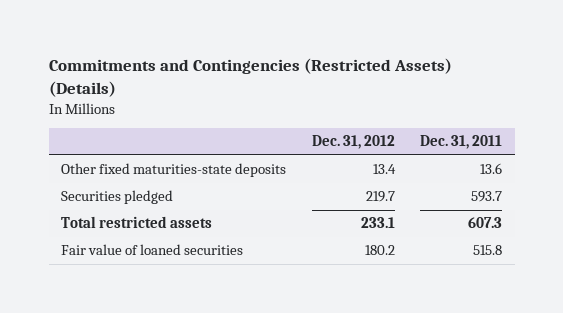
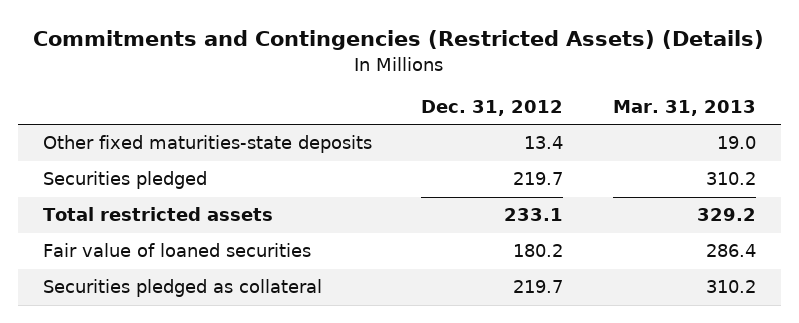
- | Dec. 31, 2012 | Dec. 31, 2011
+ | Dec. 31, 2012 | Mar. 31, 2013
+ Securities pledged as collateral | 219.7 | 310.2

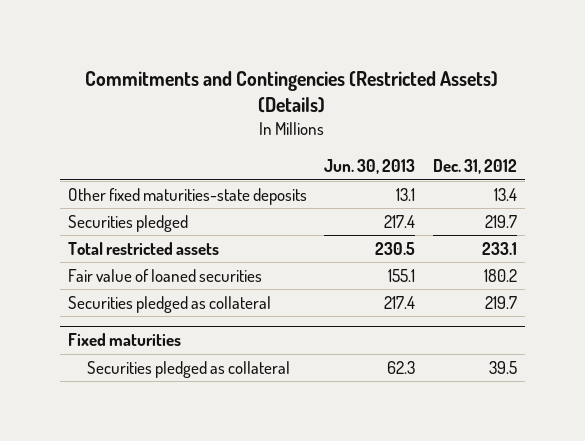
- | Dec. 31, 2012 | Mar. 31, 2013
+ | Jun. 30, 2013 | Dec. 31, 2012
+ Fixed maturities
+ Securities pledged as collateral | 62.3 | 39.5

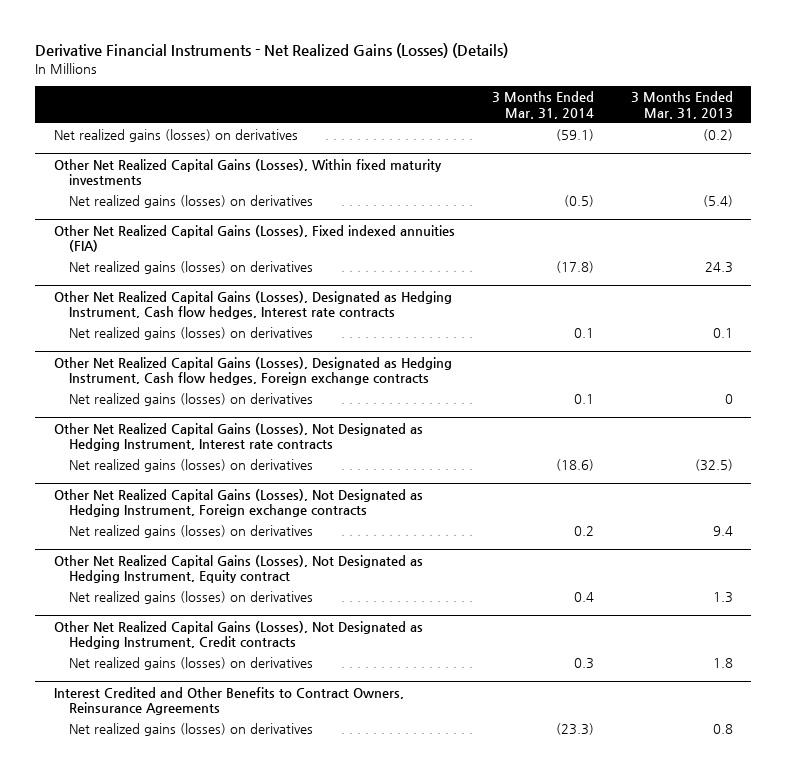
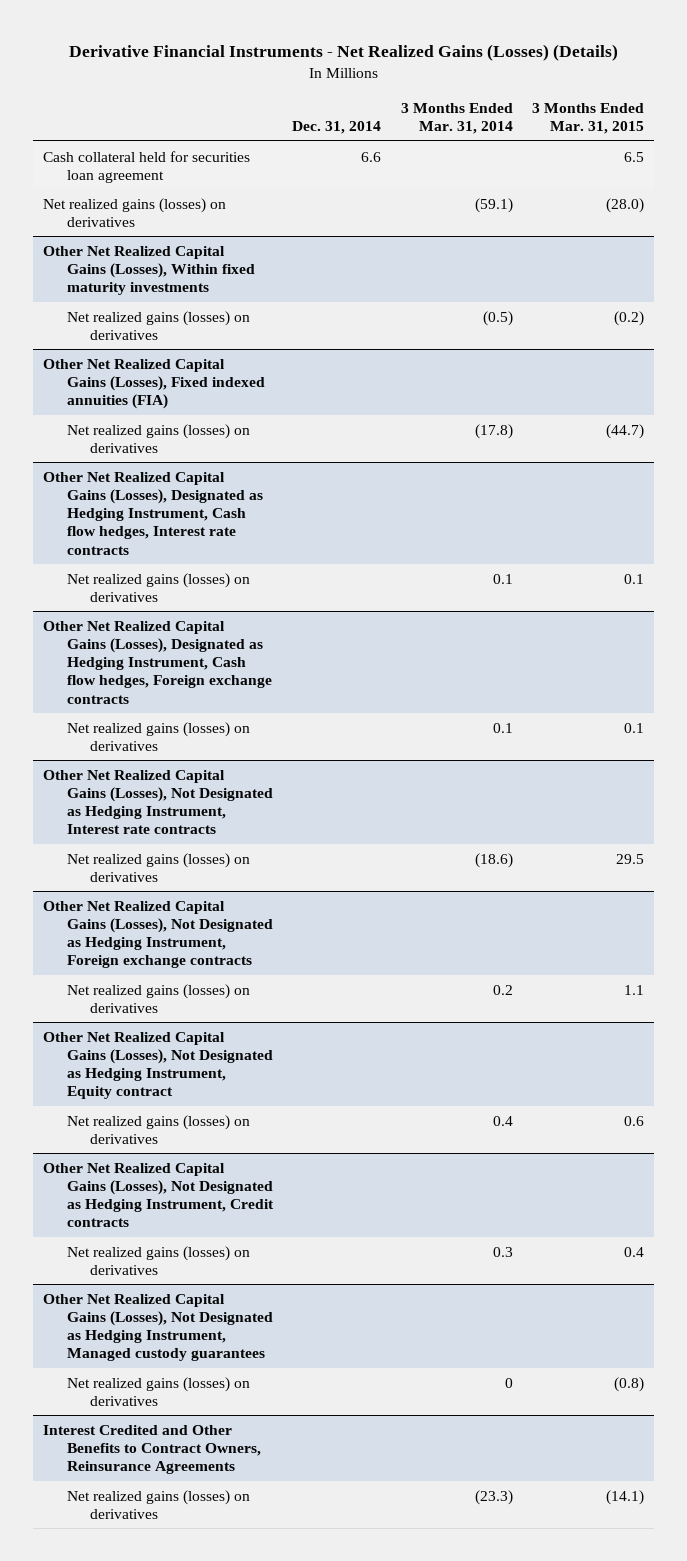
- | 3 Months Ended Mar. 31, 2014 | 3 Months Ended Mar. 31, 2013
+ | Dec. 31, 2014 | 3 Months Ended Mar. 31, 2014 | 3 Months Ended Mar. 31, 2015
+ Cash collateral held for securities loan agreement | 6.6 | | 6.5
+ Other Net Realized Capital Gains (Losses), Not Designated as Hedging Instrument, Managed custody guarantees
+ Net realized gains (losses) on derivatives | | 0 | (0.8)

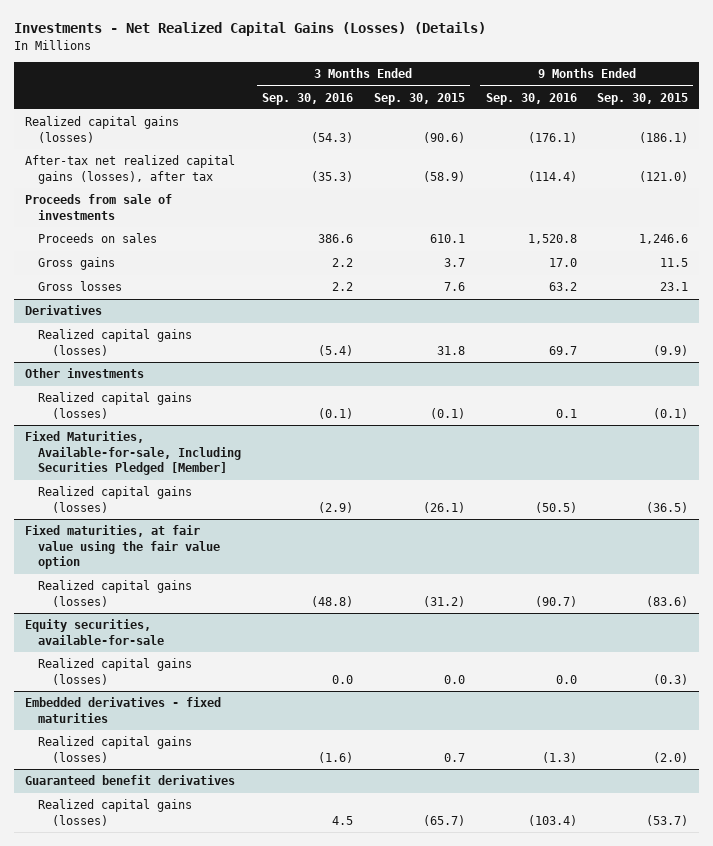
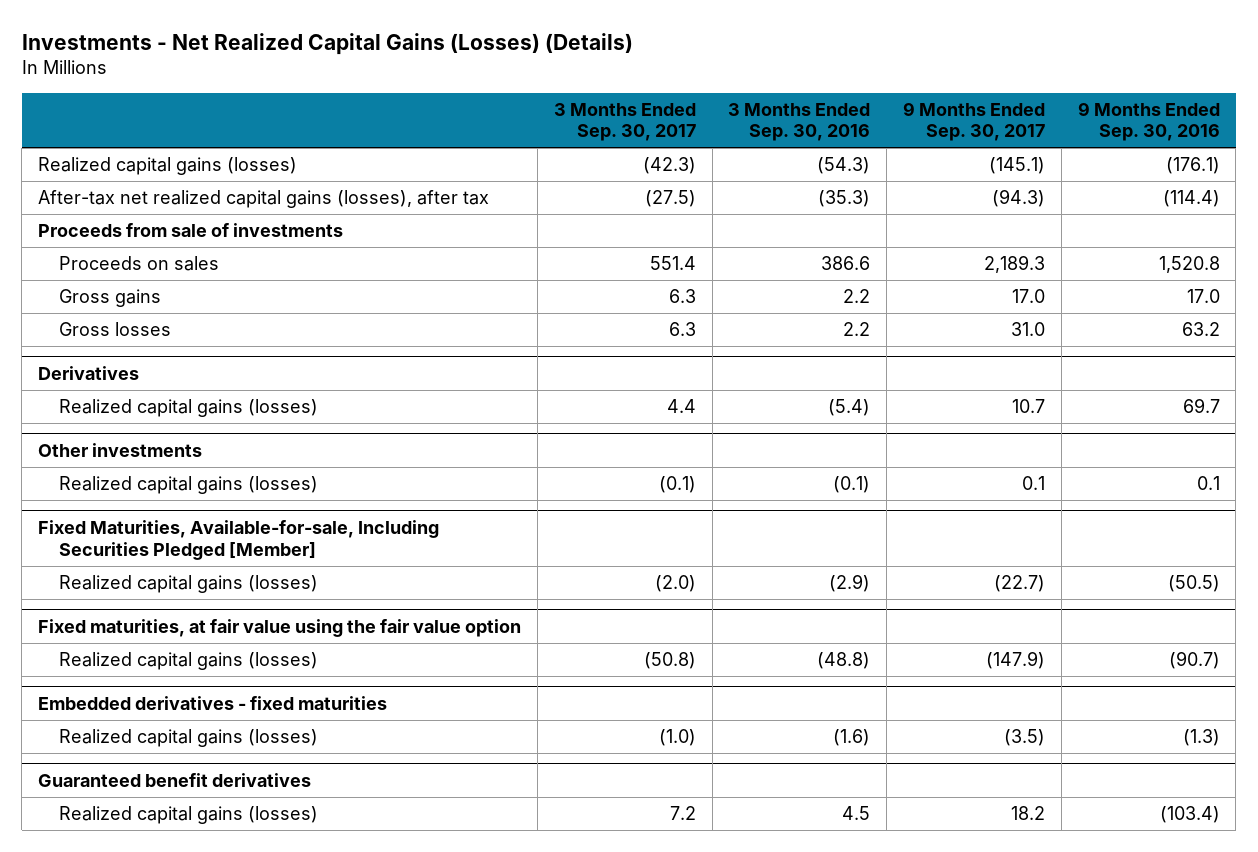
- | 3 Months Ended Sep. 30, 2016 | 3 Months Ended Sep. 30, 2015 | 9 Months Ended Sep. 30, 2016 | 9 Months Ended Sep. 30, 2015
+ | 3 Months Ended Sep. 30, 2017 | 3 Months Ended Sep. 30, 2016 | 9 Months Ended Sep. 30, 2017 | 9 Months Ended Sep. 30, 2016
- Equity securities, available-for-sale
- Realized capital gains (losses) | 0.0 | 0.0 | 0.0 | (0.3)

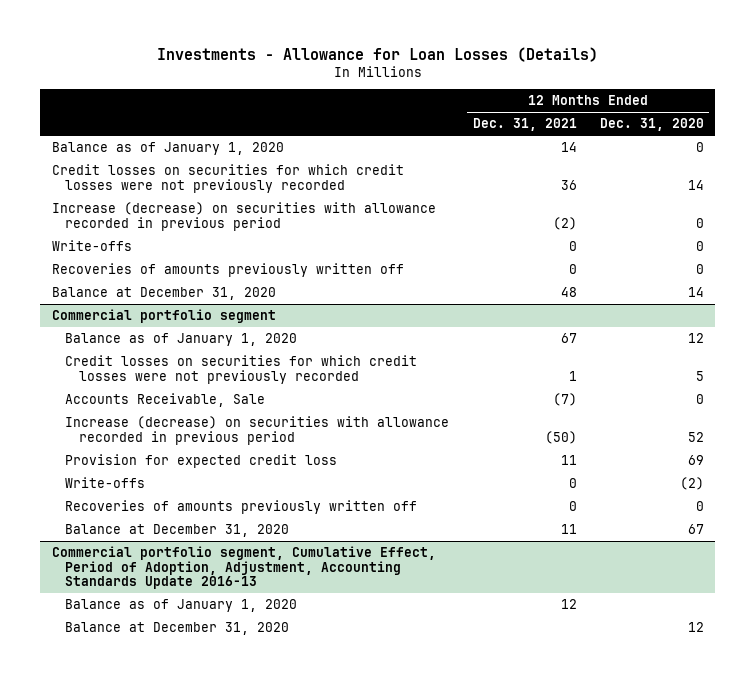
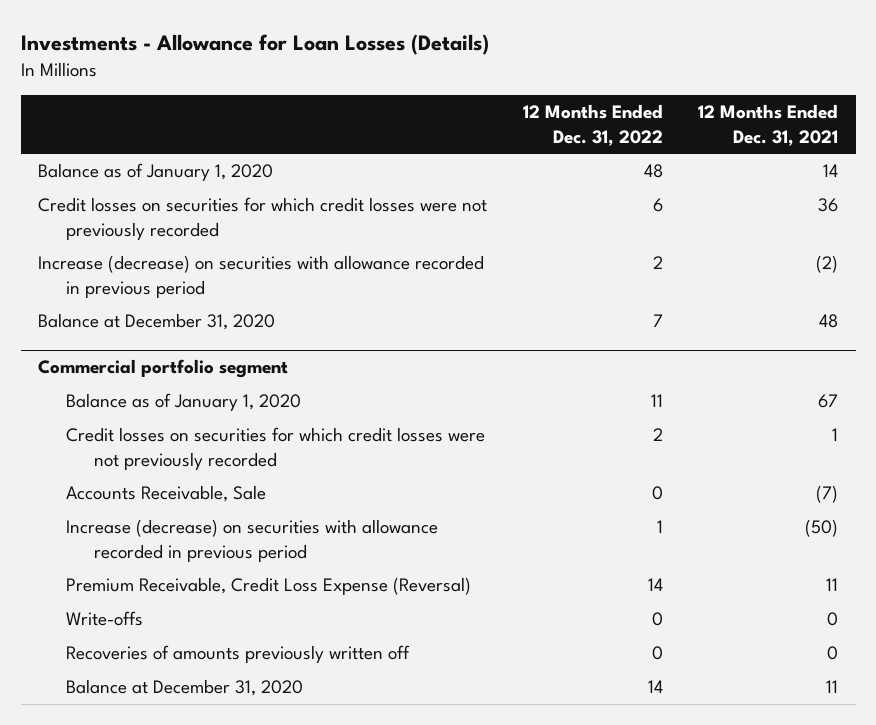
- | 12 Months Ended Dec. 31, 2021 | 12 Months Ended Dec. 31, 2020
+ | 12 Months Ended Dec. 31, 2022 | 12 Months Ended Dec. 31, 2021
- Write-offs | 0 | 0
- Recoveries of amounts previously written off | 0 | 0
@ Commercial portfolio segment
- Provision for expected credit loss | 11 | 69
+ Premium Receivable, Credit Loss Expense (Reversal) | 14 | 11
- Commercial portfolio segment, Cumulative Effect, Period of Adoption, Adjustment, Accounting Standards Update 2016-13
- Balance as of January 1, 2020 | 12 |
- Balance at December 31, 2020 | | 12

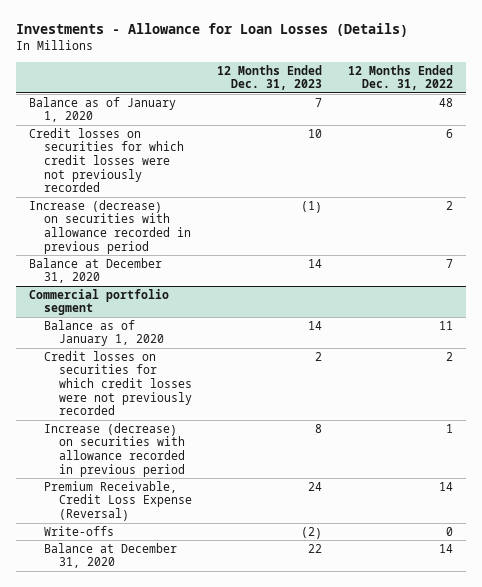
- | 12 Months Ended Dec. 31, 2022 | 12 Months Ended Dec. 31, 2021
+ | 12 Months Ended Dec. 31, 2023 | 12 Months Ended Dec. 31, 2022
@ Commercial portfolio segment
- Accounts Receivable, Sale | 0 | (7)
- Recoveries of amounts previously written off | 0 | 0

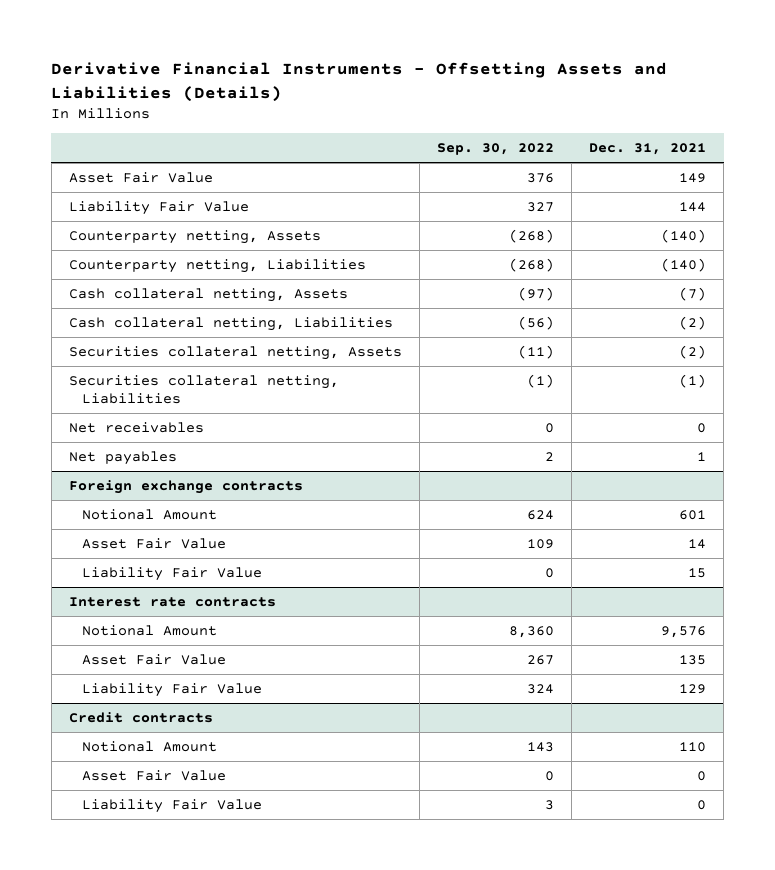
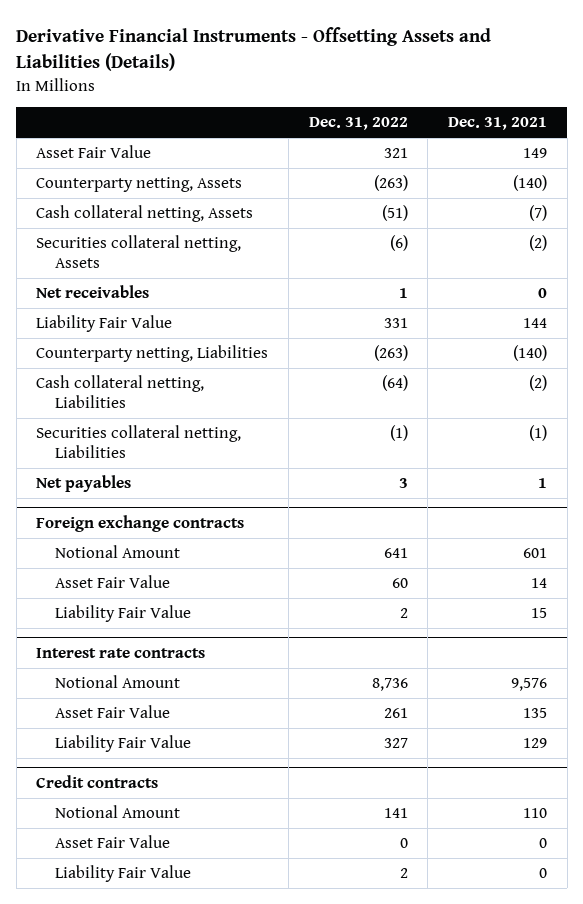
- | Sep. 30, 2022 | Dec. 31, 2021
+ | Dec. 31, 2022 | Dec. 31, 2021
moved down: Liability Fair Value | 331 | 144
moved down: Counterparty netting, Liabilities | (263) | (140)
moved down: Cash collateral netting, Liabilities | (64) | (2)
moved down: Securities collateral netting, Liabilities | (1) | (1)

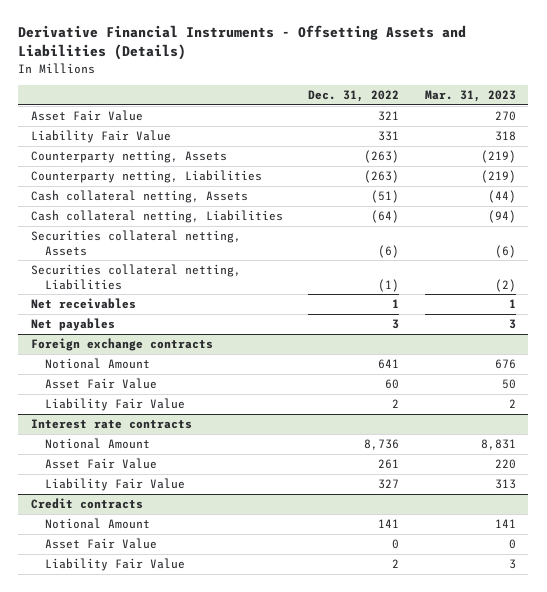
- | Dec. 31, 2022 | Dec. 31, 2021
+ | Dec. 31, 2022 | Mar. 31, 2023
moved down: Counterparty netting, Assets | (263) | (219)
moved down: Cash collateral netting, Assets | (51) | (44)
moved down: Securities collateral netting, Assets | (6) | (6)
moved down: Net receivables | 1 | 1

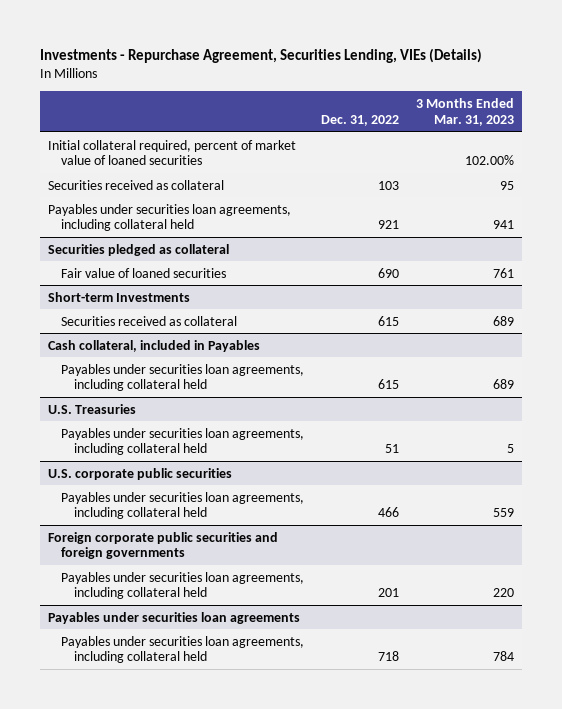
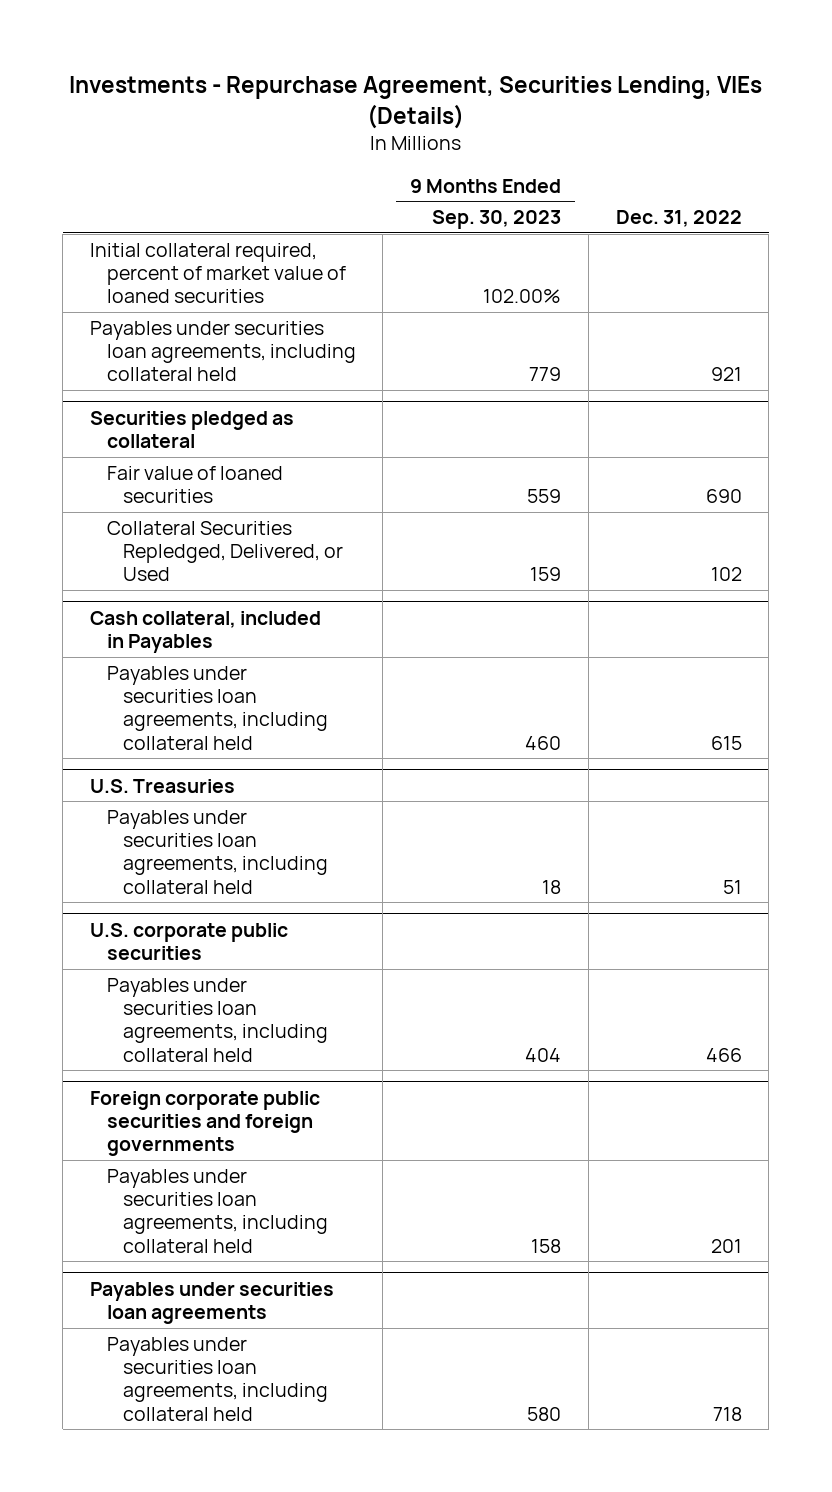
- | Dec. 31, 2022 | 3 Months Ended Mar. 31, 2023
+ | 9 Months Ended Sep. 30, 2023 | Dec. 31, 2022
- Securities received as collateral | 103 | 95
- Short-term Investments
- Securities received as collateral | 615 | 689
@ Securities pledged as collateral
+ Collateral Securities Repledged, Delivered, or Used | 159 | 102

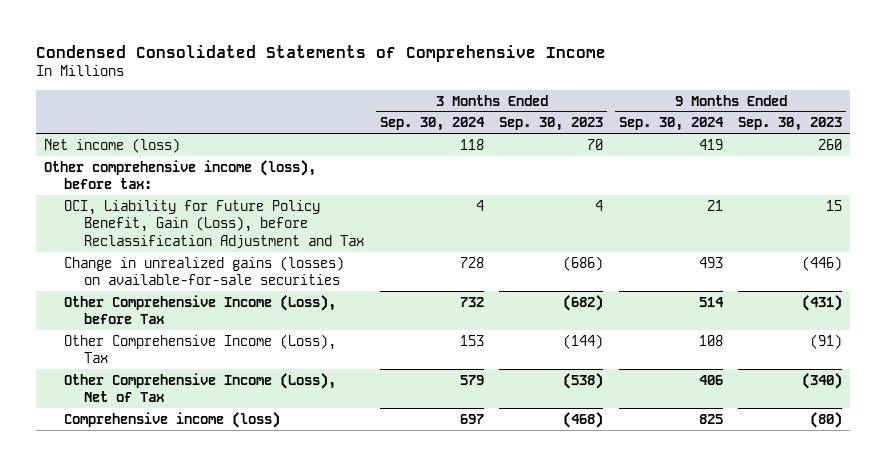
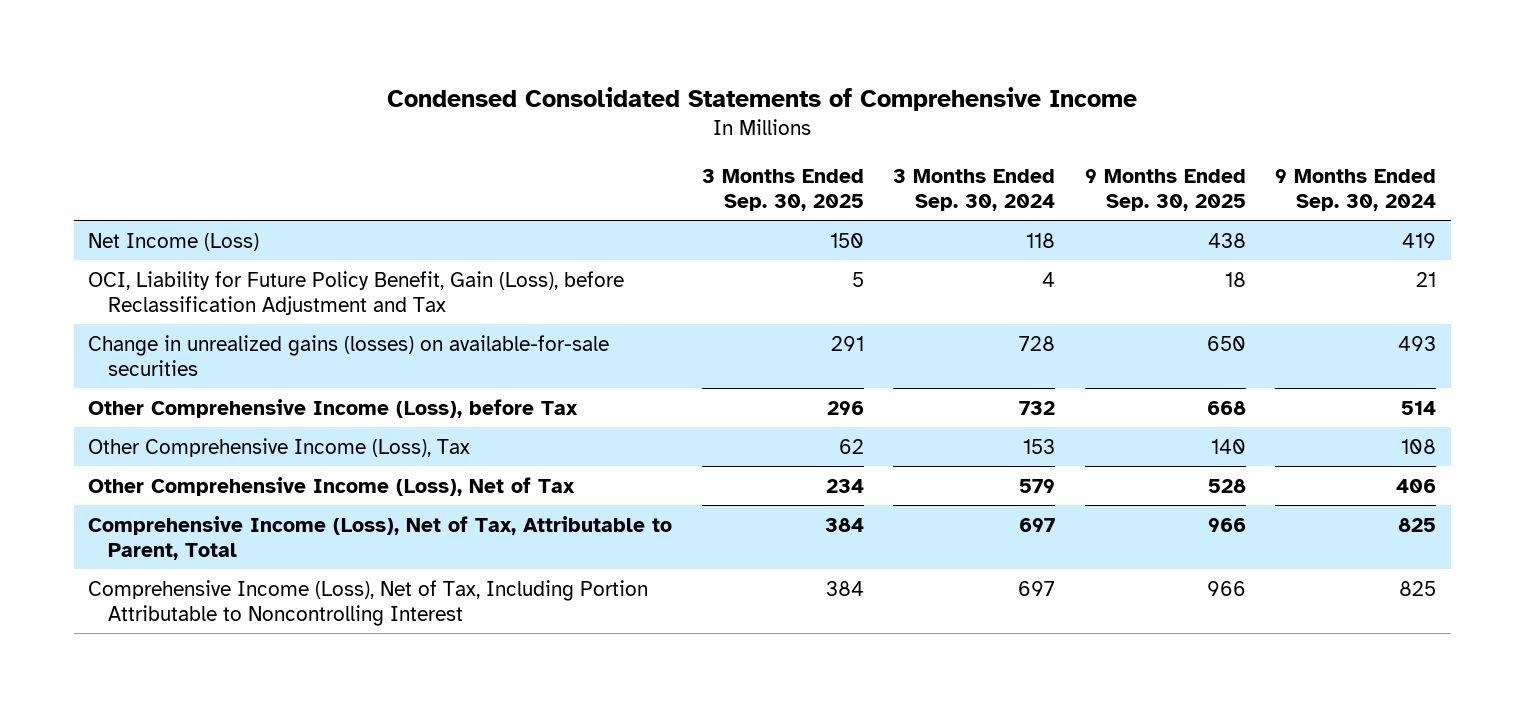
- | 3 Months Ended Sep. 30, 2024 | 3 Months Ended Sep. 30, 2023 | 9 Months Ended Sep. 30, 2024 | 9 Months Ended Sep. 30, 2023
+ | 3 Months Ended Sep. 30, 2025 | 3 Months Ended Sep. 30, 2024 | 9 Months Ended Sep. 30, 2025 | 9 Months Ended Sep. 30, 2024
- Net income (loss) | 118 | 70 | 419 | 260
- Other comprehensive income (loss), before tax:
+ Net Income (Loss) | 150 | 118 | 438 | 419
- Comprehensive income (loss) | 697 | (468) | 825 | (80)
+ Comprehensive Income (Loss), Net of Tax, Attributable to Parent, Total | 384 | 697 | 966 | 825
+ Comprehensive Income (Loss), Net of Tax, Including Portion Attributable to Noncontrolling Interest | 384 | 697 | 966 | 825

